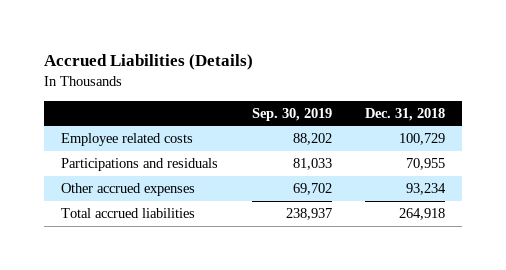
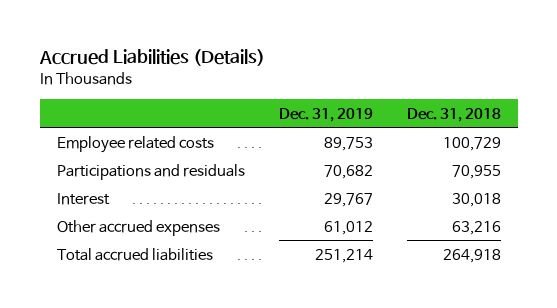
- | Sep. 30, 2019 | Dec. 31, 2018
+ | Dec. 31, 2019 | Dec. 31, 2018
- Other accrued expenses | 69,702 | 93,234
+ Interest | 29,767 | 30,018
+ Other accrued expenses | 61,012 | 63,216

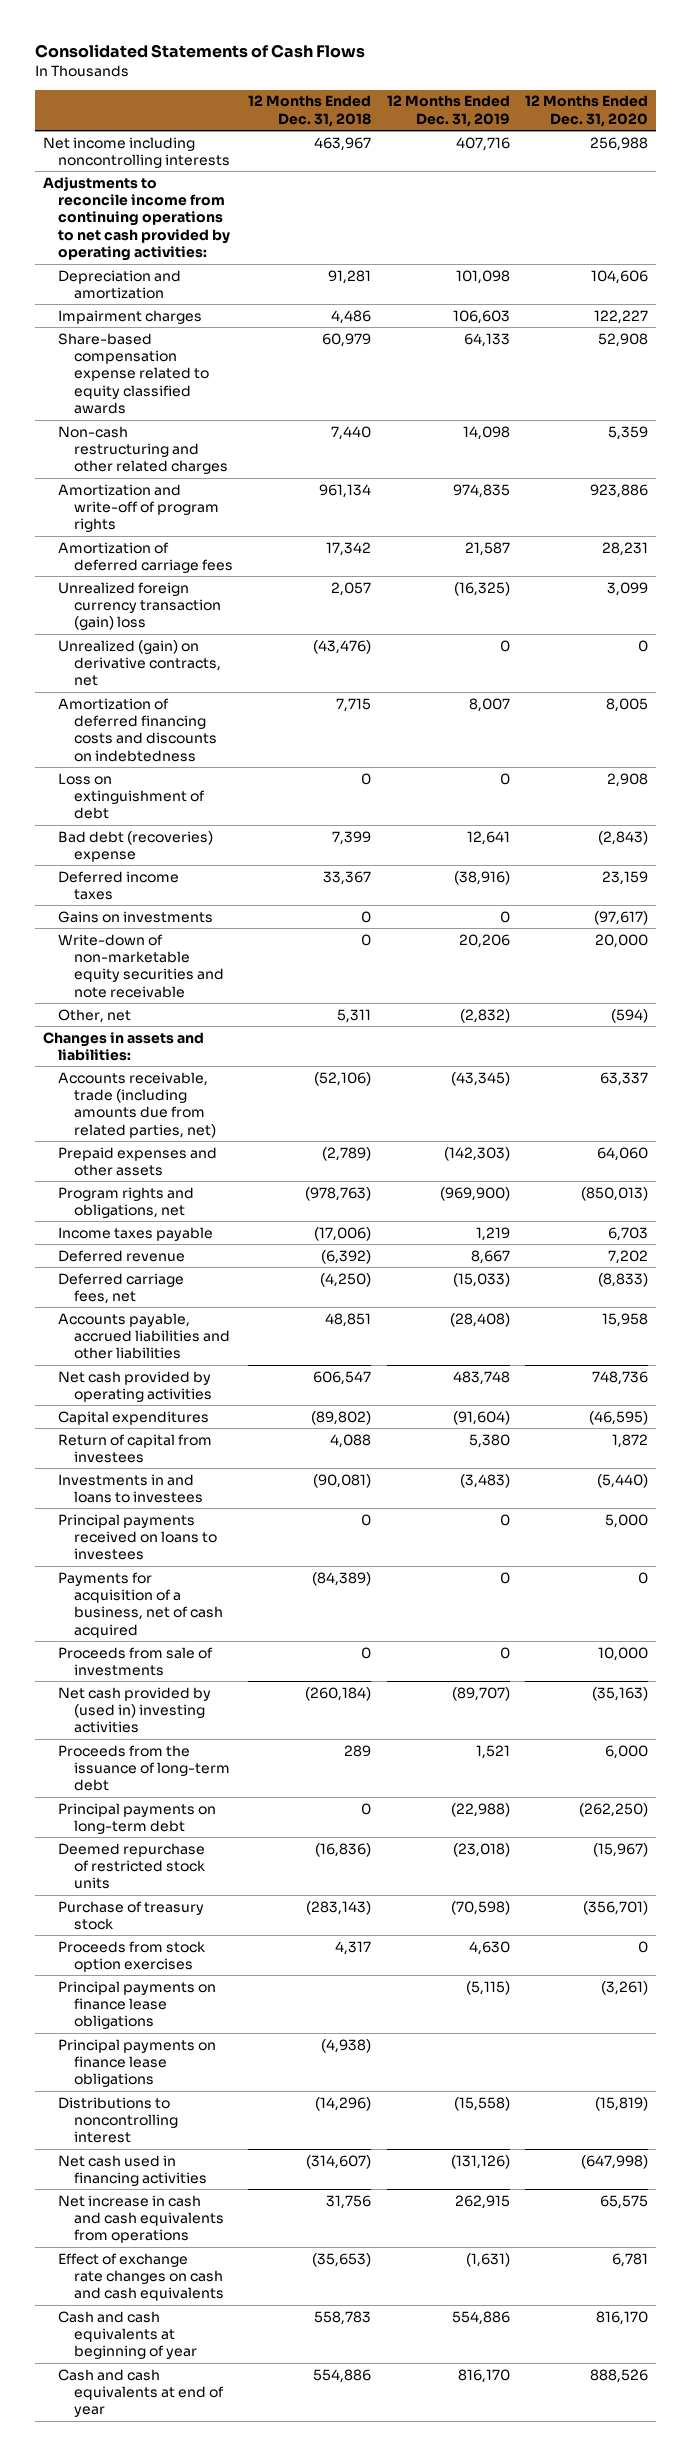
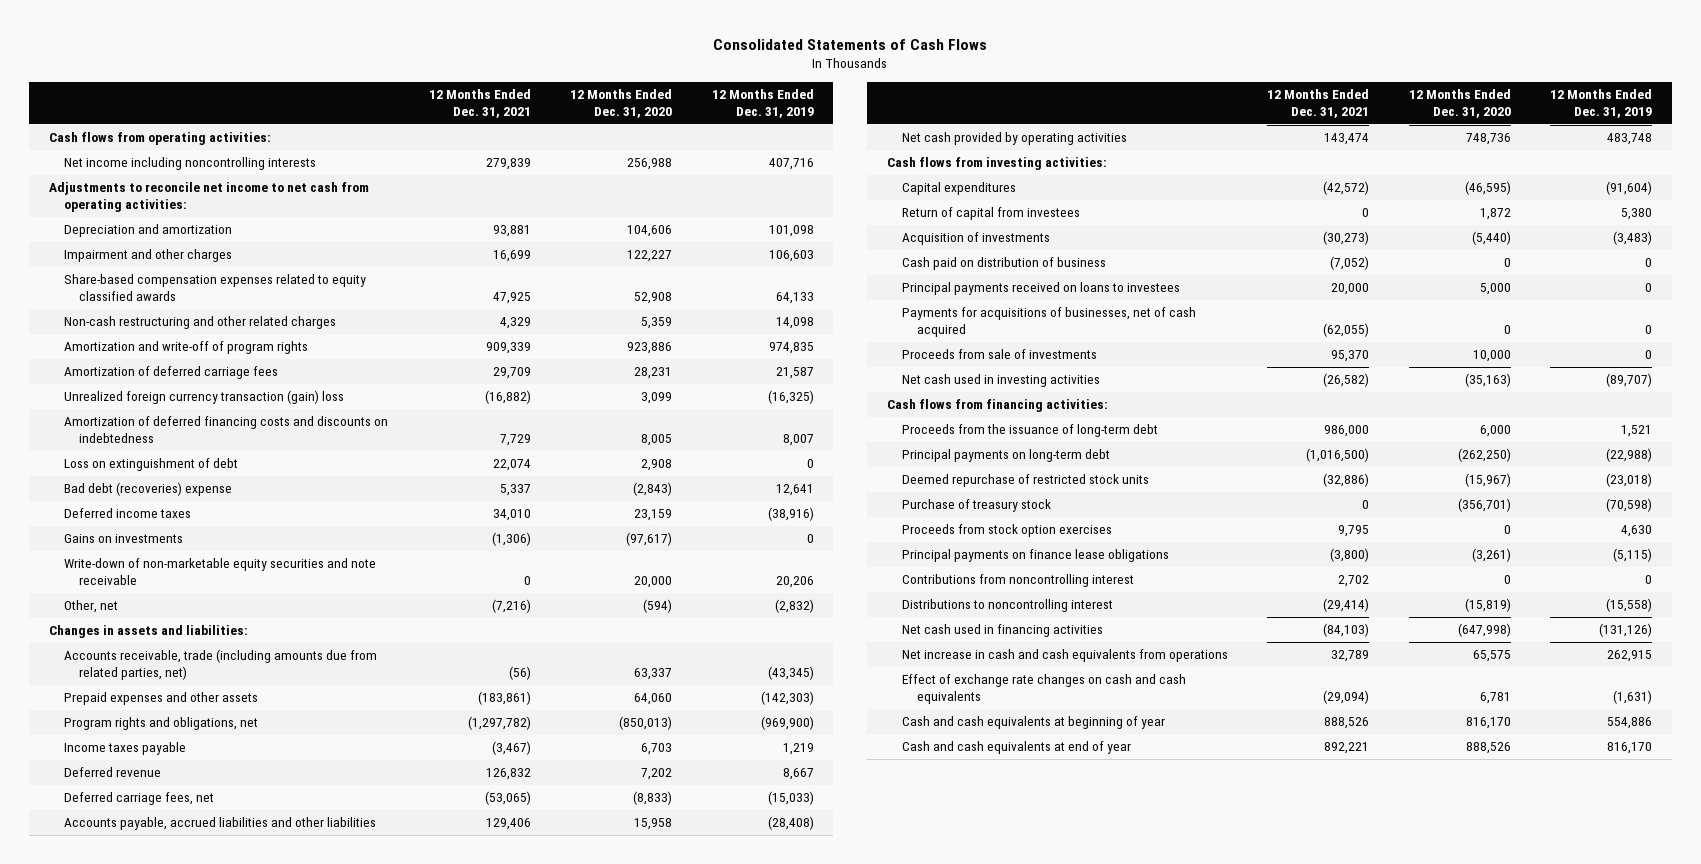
- | 12 Months Ended Dec. 31, 2018 | 12 Months Ended Dec. 31, 2019 | 12 Months Ended Dec. 31, 2020
+ | 12 Months Ended Dec. 31, 2021 | 12 Months Ended Dec. 31, 2020 | 12 Months Ended Dec. 31, 2019
+ Cash flows from operating activities:
- Adjustments to reconcile income from continuing operations to net cash provided by operating activities:
+ Adjustments to reconcile net income to net cash from operating activities:
- Impairment charges | 4,486 | 106,603 | 122,227
- Share-based compensation expense related to equity classified awards | 60,979 | 64,133 | 52,908
+ Impairment and other charges | 16,699 | 122,227 | 106,603
+ Share-based compensation expenses related to equity classified awards | 47,925 | 52,908 | 64,133
- Unrealized (gain) on derivative contracts, net | (43,476) | 0 | 0
+ Cash flows from investing activities:
- Investments in and loans to investees | (90,081) | (3,483) | (5,440)
+ Acquisition of investments | (30,273) | (5,440) | (3,483)
+ Cash paid on distribution of business | (7,052) | 0 | 0
- Payments for acquisition of a business, net of cash acquired | (84,389) | 0 | 0
+ Payments for acquisitions of businesses, net of cash acquired | (62,055) | 0 | 0
- Net cash provided by (used in) investing activities | (260,184) | (89,707) | (35,163)
+ Net cash used in investing activities | (26,582) | (35,163) | (89,707)
+ Cash flows from financing activities:
- Principal payments on finance lease obligations | (4,938) | |
+ Contributions from noncontrolling interest | 2,702 | 0 | 0

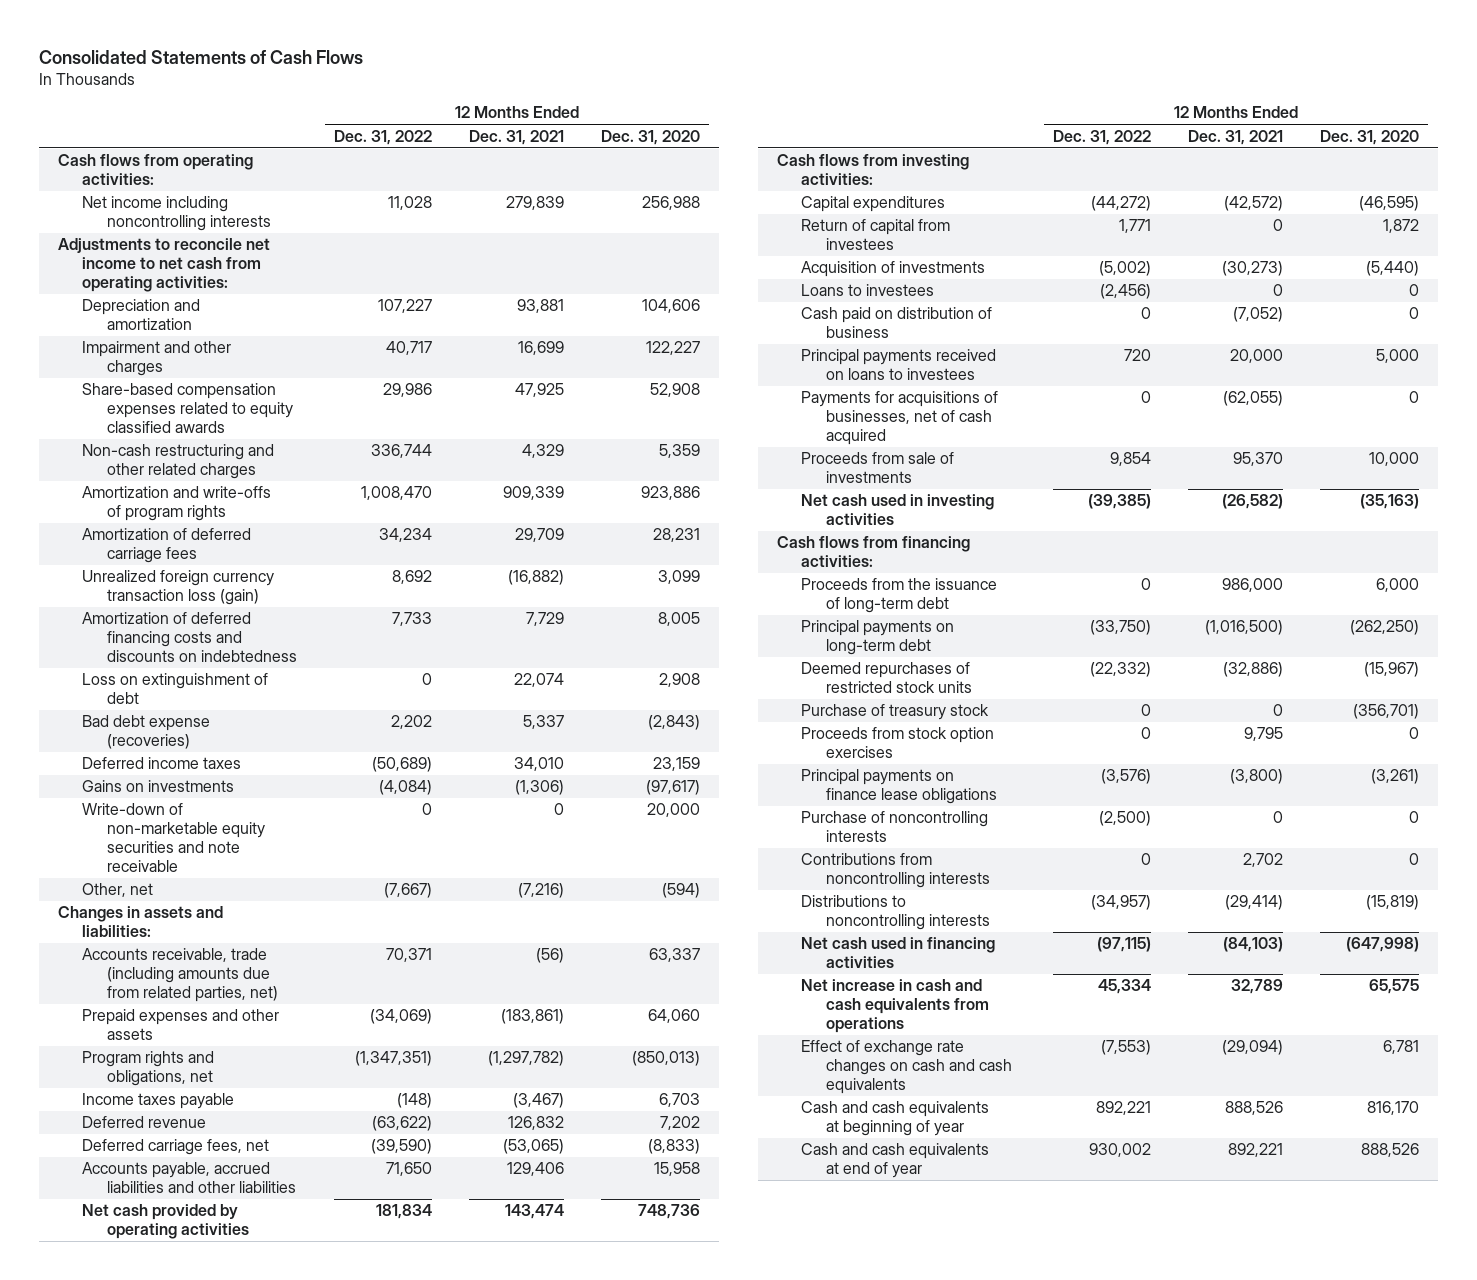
- | 12 Months Ended Dec. 31, 2021 | 12 Months Ended Dec. 31, 2020 | 12 Months Ended Dec. 31, 2019
+ | 12 Months Ended Dec. 31, 2022 | 12 Months Ended Dec. 31, 2021 | 12 Months Ended Dec. 31, 2020
- Amortization and write-off of program rights | 909,339 | 923,886 | 974,835
+ Amortization and write-offs of program rights | 1,008,470 | 909,339 | 923,886
- Unrealized foreign currency transaction (gain) loss | (16,882) | 3,099 | (16,325)
+ Unrealized foreign currency transaction loss (gain) | 8,692 | (16,882) | 3,099
- Bad debt (recoveries) expense | 5,337 | (2,843) | 12,641
+ Bad debt expense (recoveries) | 2,202 | 5,337 | (2,843)
+ Loans to investees | (2,456) | 0 | 0
- Deemed repurchase of restricted stock units | (32,886) | (15,967) | (23,018)
+ Deemed repurchases of restricted stock units | (22,332) | (32,886) | (15,967)
- Contributions from noncontrolling interest | 2,702 | 0 | 0
- Distributions to noncontrolling interest | (29,414) | (15,819) | (15,558)
+ Purchase of noncontrolling interests | (2,500) | 0 | 0
+ Contributions from noncontrolling interests | 0 | 2,702 | 0
+ Distributions to noncontrolling interests | (34,957) | (29,414) | (15,819)

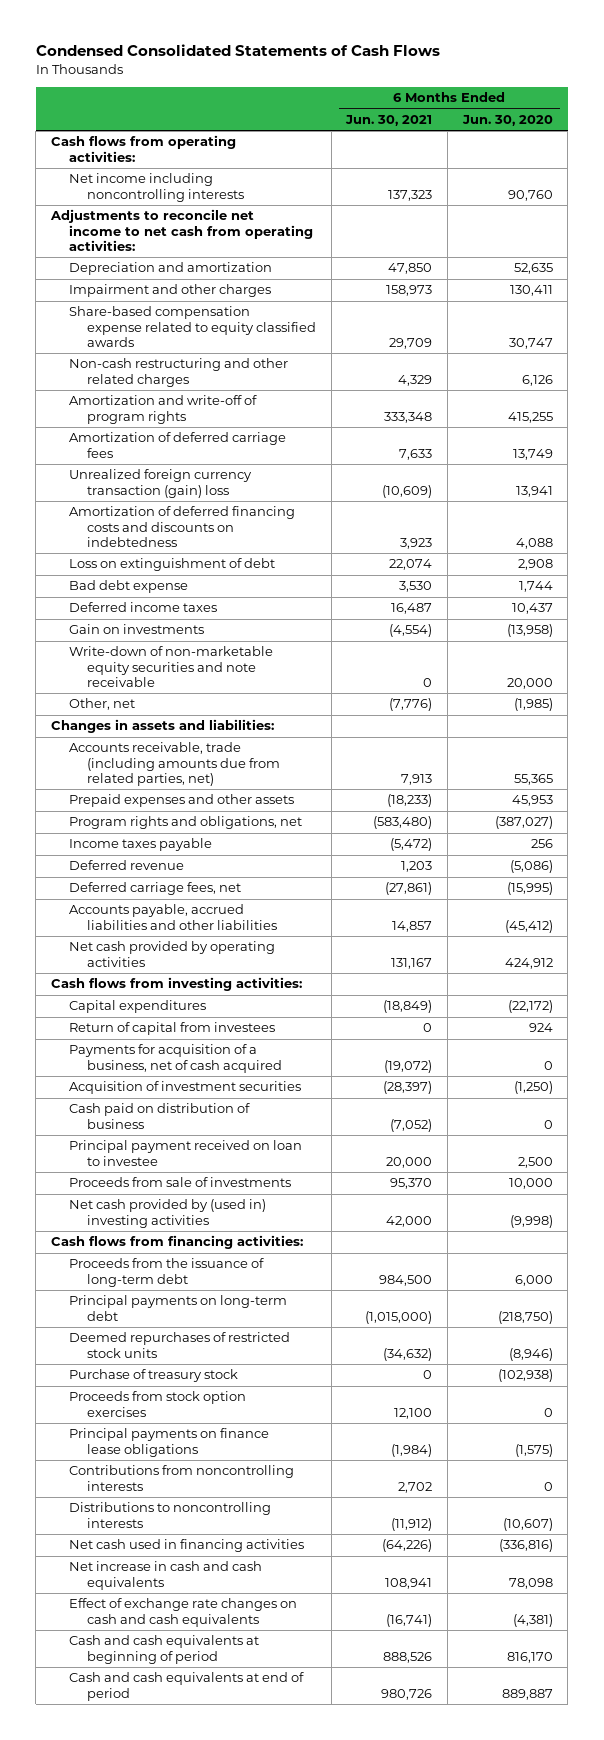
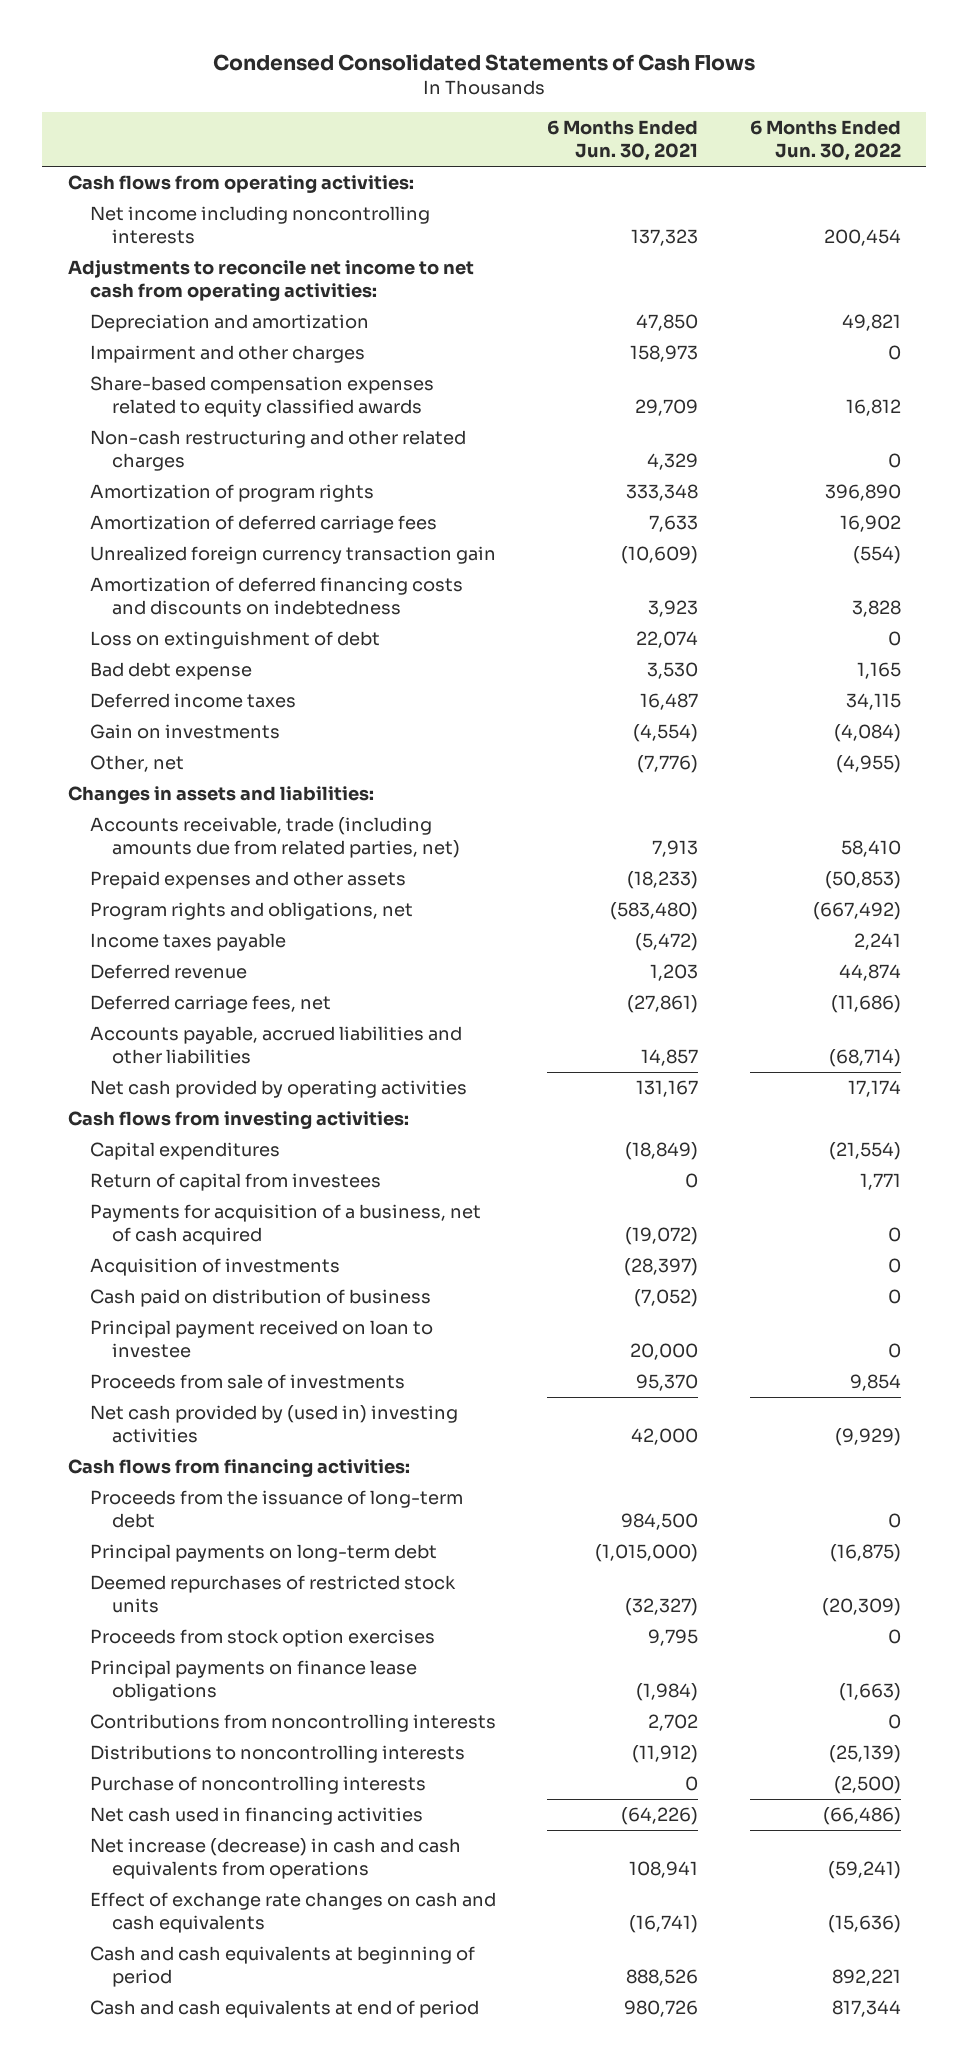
- | 6 Months Ended Jun. 30, 2021 | 6 Months Ended Jun. 30, 2020
+ | 6 Months Ended Jun. 30, 2021 | 6 Months Ended Jun. 30, 2022
- Share-based compensation expense related to equity classified awards | 29,709 | 30,747
+ Share-based compensation expenses related to equity classified awards | 29,709 | 16,812
- Amortization and write-off of program rights | 333,348 | 415,255
+ Amortization of program rights | 333,348 | 396,890
- Unrealized foreign currency transaction (gain) loss | (10,609) | 13,941
+ Unrealized foreign currency transaction gain | (10,609) | (554)
- Write-down of non-marketable equity securities and note receivable | 0 | 20,000
- Acquisition of investment securities | (28,397) | (1,250)
+ Acquisition of investments | (28,397) | 0
- Deemed repurchases of restricted stock units | (34,632) | (8,946)
- Purchase of treasury stock | 0 | (102,938)
- Proceeds from stock option exercises | 12,100 | 0
+ Deemed repurchases of restricted stock units | (32,327) | (20,309)
+ Proceeds from stock option exercises | 9,795 | 0
+ Purchase of noncontrolling interests | 0 | (2,500)
- Net increase in cash and cash equivalents | 108,941 | 78,098
+ Net increase (decrease) in cash and cash equivalents from operations | 108,941 | (59,241)

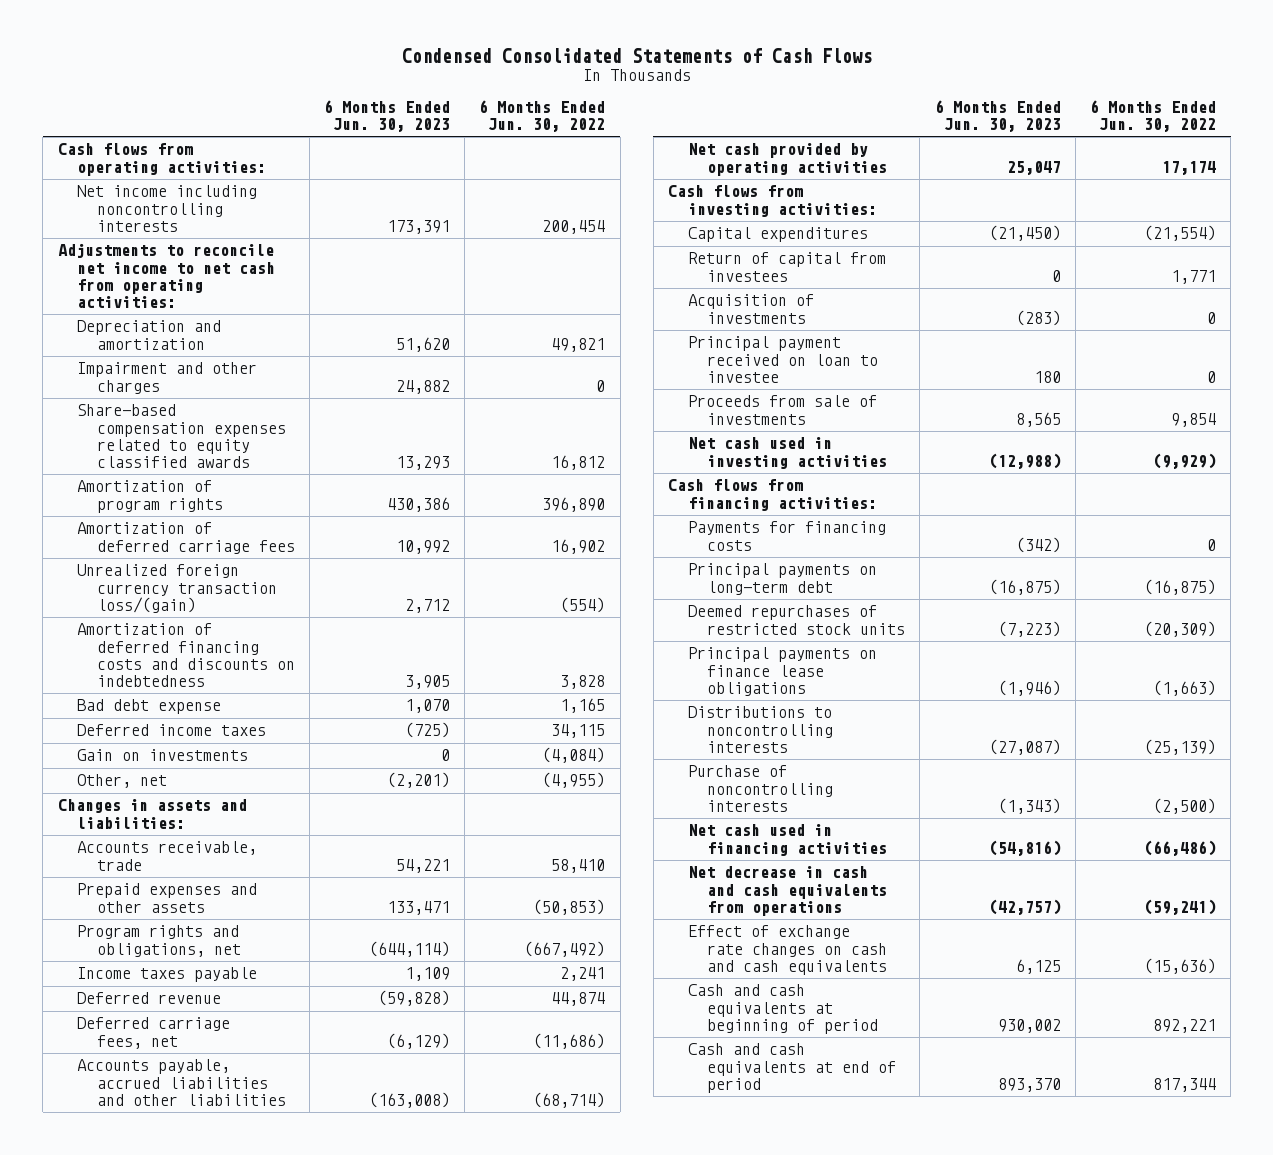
- | 6 Months Ended Jun. 30, 2021 | 6 Months Ended Jun. 30, 2022
+ | 6 Months Ended Jun. 30, 2023 | 6 Months Ended Jun. 30, 2022
- Non-cash restructuring and other related charges | 4,329 | 0
- Unrealized foreign currency transaction gain | (10,609) | (554)
+ Unrealized foreign currency transaction loss/(gain) | 2,712 | (554)
- Loss on extinguishment of debt | 22,074 | 0
- Accounts receivable, trade (including amounts due from related parties, net) | 7,913 | 58,410
+ Accounts receivable, trade | 54,221 | 58,410
- Payments for acquisition of a business, net of cash acquired | (19,072) | 0
- Cash paid on distribution of business | (7,052) | 0
- Net cash provided by (used in) investing activities | 42,000 | (9,929)
+ Net cash used in investing activities | (12,988) | (9,929)
- Proceeds from the issuance of long-term debt | 984,500 | 0
+ Payments for financing costs | (342) | 0
- Proceeds from stock option exercises | 9,795 | 0
- Contributions from noncontrolling interests | 2,702 | 0
- Net increase (decrease) in cash and cash equivalents from operations | 108,941 | (59,241)
+ Net decrease in cash and cash equivalents from operations | (42,757) | (59,241)

